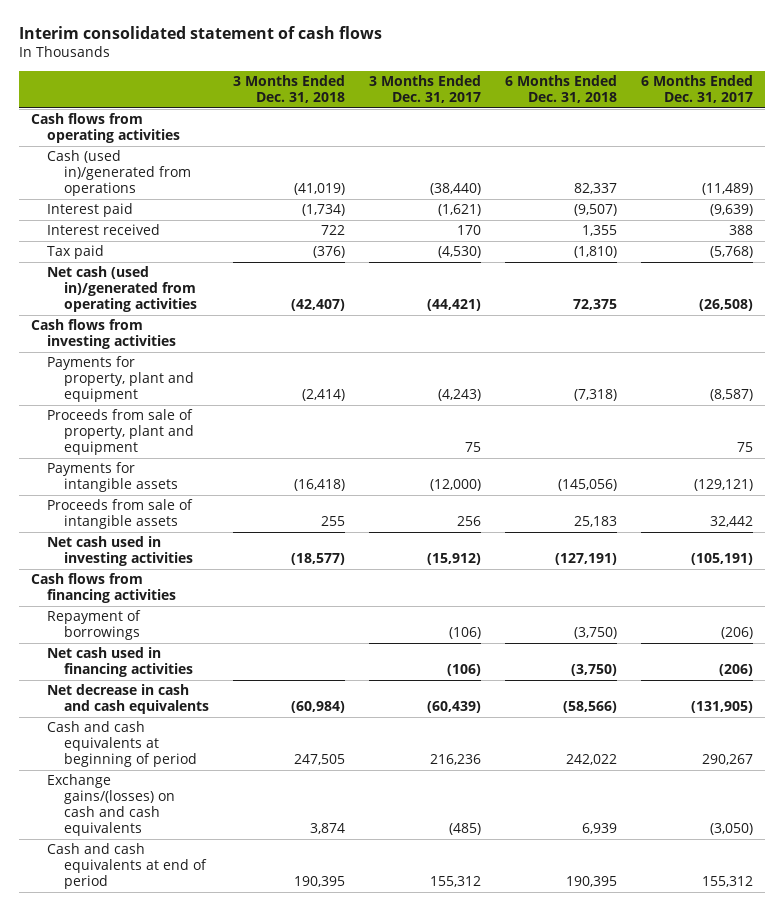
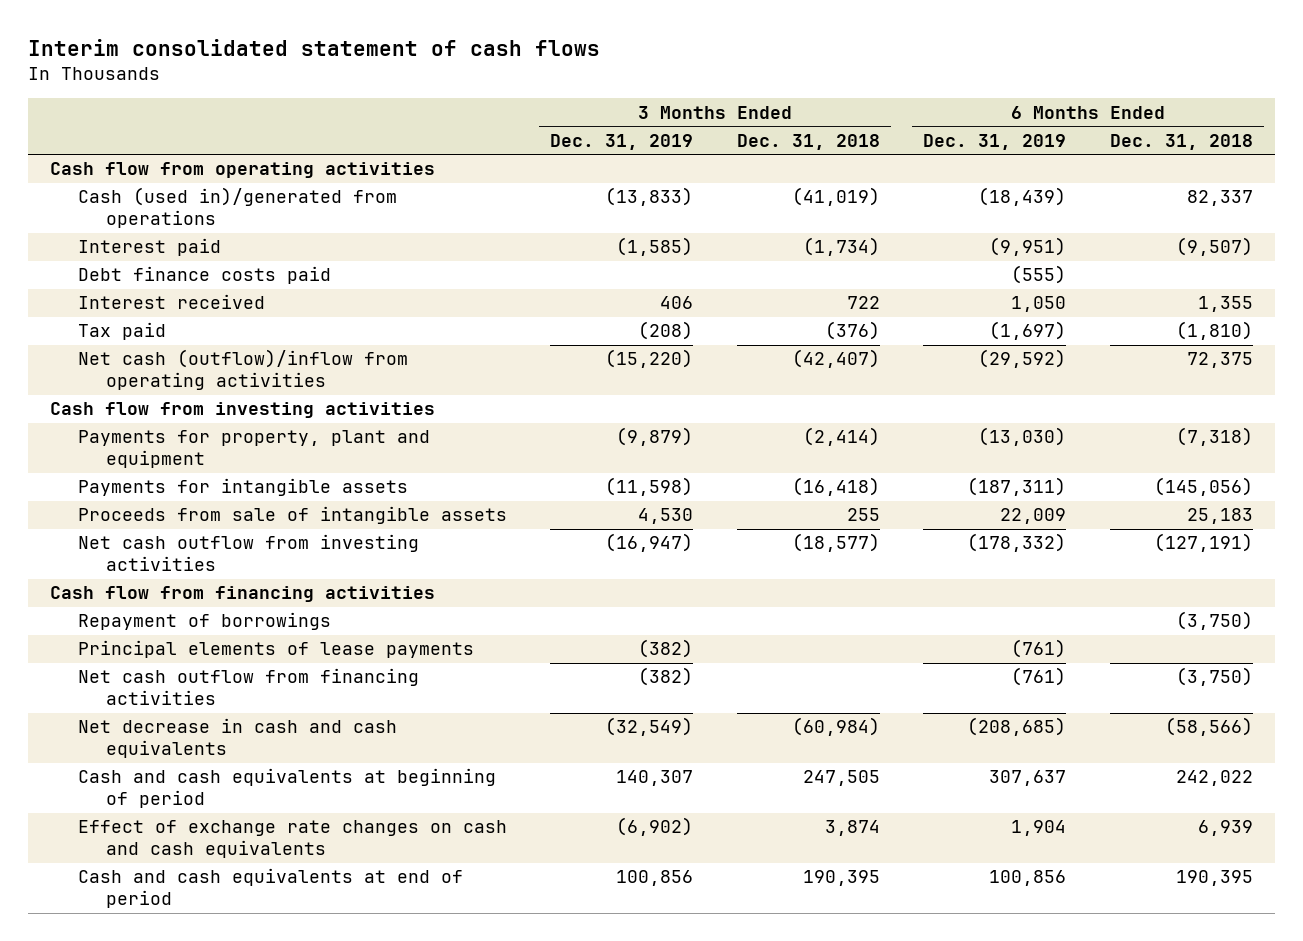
- | 3 Months Ended Dec. 31, 2018 | 3 Months Ended Dec. 31, 2017 | 6 Months Ended Dec. 31, 2018 | 6 Months Ended Dec. 31, 2017
+ | 3 Months Ended Dec. 31, 2019 | 3 Months Ended Dec. 31, 2018 | 6 Months Ended Dec. 31, 2019 | 6 Months Ended Dec. 31, 2018
- Cash flows from operating activities
+ Cash flow from operating activities
+ Debt finance costs paid | | | (555) |
- Net cash (used in)/generated from operating activities | (42,407) | (44,421) | 72,375 | (26,508)
- Cash flows from investing activities
+ Net cash (outflow)/inflow from operating activities | (15,220) | (42,407) | (29,592) | 72,375
+ Cash flow from investing activities
- Proceeds from sale of property, plant and equipment | | 75 | | 75
- Net cash used in investing activities | (18,577) | (15,912) | (127,191) | (105,191)
- Cash flows from financing activities
+ Net cash outflow from investing activities | (16,947) | (18,577) | (178,332) | (127,191)
+ Cash flow from financing activities
- Net cash used in financing activities | | (106) | (3,750) | (206)
+ Principal elements of lease payments | (382) | | (761) |
+ Net cash outflow from financing activities | (382) | | (761) | (3,750)
- Exchange gains/(losses) on cash and cash equivalents | 3,874 | (485) | 6,939 | (3,050)
+ Effect of exchange rate changes on cash and cash equivalents | (6,902) | 3,874 | 1,904 | 6,939

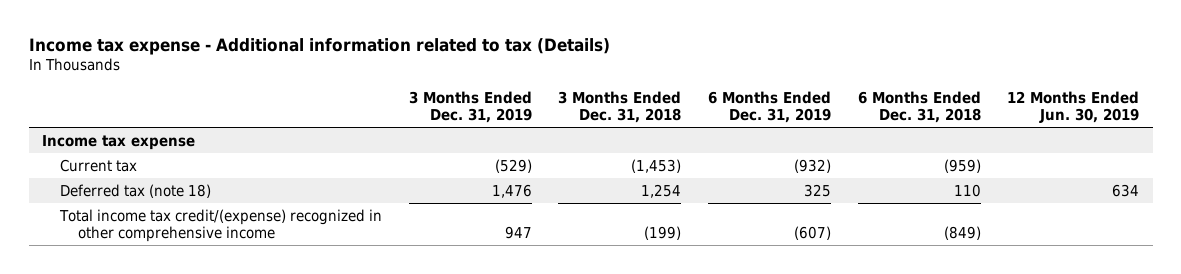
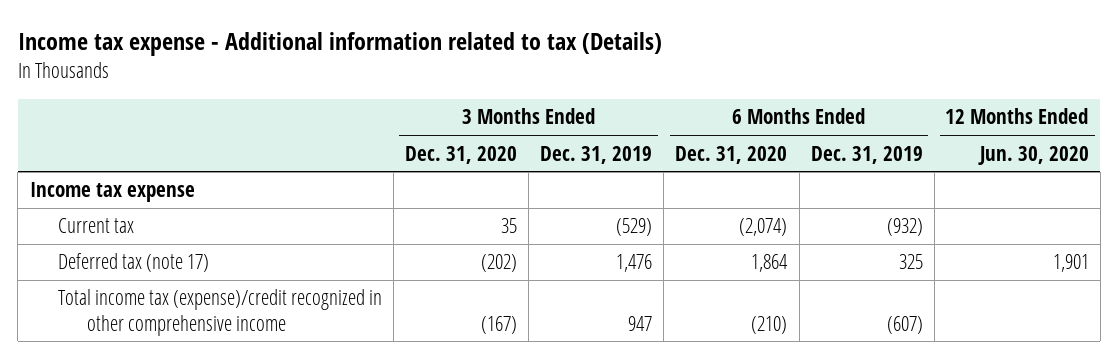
- | 3 Months Ended Dec. 31, 2019 | 3 Months Ended Dec. 31, 2018 | 6 Months Ended Dec. 31, 2019 | 6 Months Ended Dec. 31, 2018 | 12 Months Ended Jun. 30, 2019
+ | 3 Months Ended Dec. 31, 2020 | 3 Months Ended Dec. 31, 2019 | 6 Months Ended Dec. 31, 2020 | 6 Months Ended Dec. 31, 2019 | 12 Months Ended Jun. 30, 2020
- Deferred tax (note 18) | 1,476 | 1,254 | 325 | 110 | 634
- Total income tax credit/(expense) recognized in other comprehensive income | 947 | (199) | (607) | (849) |
+ Deferred tax (note 17) | (202) | 1,476 | 1,864 | 325 | 1,901
+ Total income tax (expense)/credit recognized in other comprehensive income | (167) | 947 | (210) | (607) |

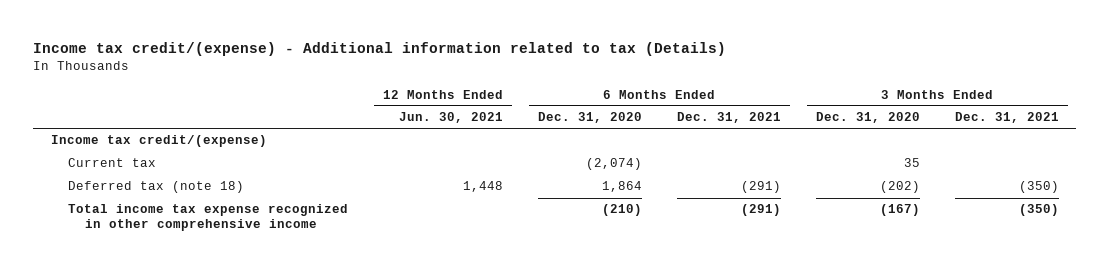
- Income tax expense - Additional information related to tax (Details)
+ Income tax credit/(expense) - Additional information related to tax (Details)
- | 3 Months Ended Dec. 31, 2020 | 3 Months Ended Dec. 31, 2019 | 6 Months Ended Dec. 31, 2020 | 6 Months Ended Dec. 31, 2019 | 12 Months Ended Jun. 30, 2020
+ | 12 Months Ended Jun. 30, 2021 | 6 Months Ended Dec. 31, 2020 | 6 Months Ended Dec. 31, 2021 | 3 Months Ended Dec. 31, 2020 | 3 Months Ended Dec. 31, 2021
- Income tax expense
+ Income tax credit/(expense)
- Deferred tax (note 17) | (202) | 1,476 | 1,864 | 325 | 1,901
- Total income tax (expense)/credit recognized in other comprehensive income | (167) | 947 | (210) | (607) |
+ Deferred tax (note 18) | 1,448 | 1,864 | (291) | (202) | (350)
+ Total income tax expense recognized in other comprehensive income | | (210) | (291) | (167) | (350)

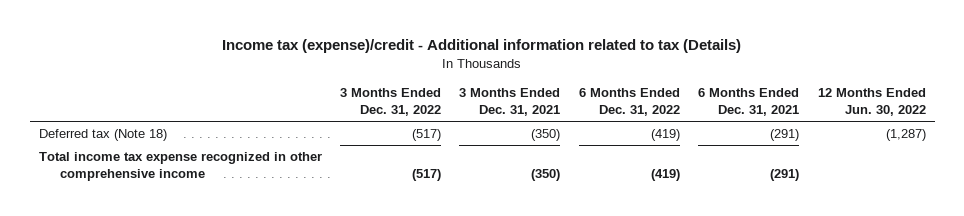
- Income tax credit/(expense) - Additional information related to tax (Details)
+ Income tax (expense)/credit - Additional information related to tax (Details)
- | 12 Months Ended Jun. 30, 2021 | 6 Months Ended Dec. 31, 2020 | 6 Months Ended Dec. 31, 2021 | 3 Months Ended Dec. 31, 2020 | 3 Months Ended Dec. 31, 2021
+ | 3 Months Ended Dec. 31, 2022 | 3 Months Ended Dec. 31, 2021 | 6 Months Ended Dec. 31, 2022 | 6 Months Ended Dec. 31, 2021 | 12 Months Ended Jun. 30, 2022
- Income tax credit/(expense)
- Current tax | | (2,074) | | 35 |
- Deferred tax (note 18) | 1,448 | 1,864 | (291) | (202) | (350)
+ Deferred tax (Note 18) | (517) | (350) | (419) | (291) | (1,287)

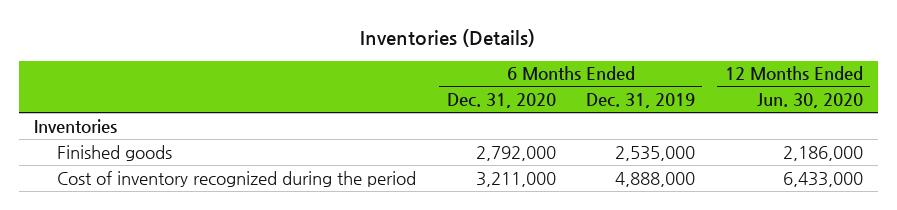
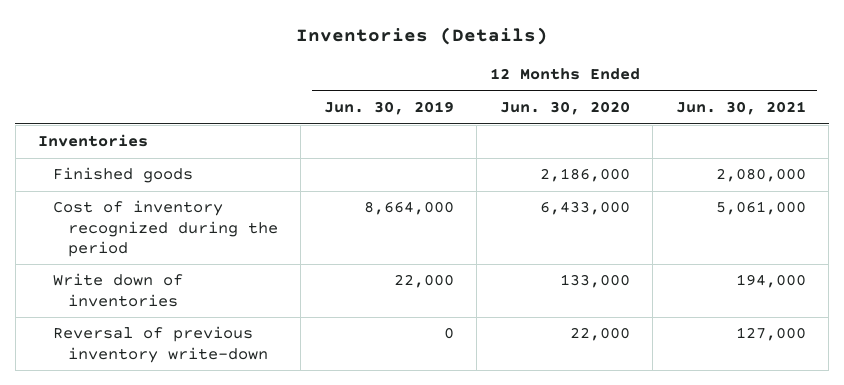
- | 6 Months Ended Dec. 31, 2020 | 6 Months Ended Dec. 31, 2019 | 12 Months Ended Jun. 30, 2020
+ | 12 Months Ended Jun. 30, 2019 | 12 Months Ended Jun. 30, 2020 | 12 Months Ended Jun. 30, 2021
+ Write down of inventories | 22,000 | 133,000 | 194,000
+ Reversal of previous inventory write-down | 0 | 22,000 | 127,000

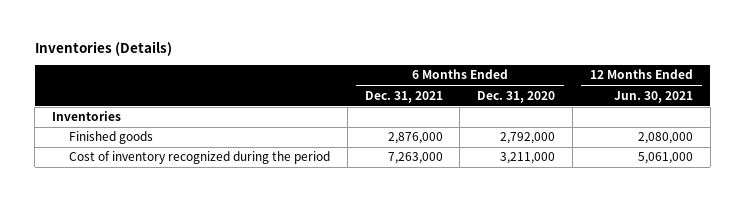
- | 12 Months Ended Jun. 30, 2019 | 12 Months Ended Jun. 30, 2020 | 12 Months Ended Jun. 30, 2021
+ | 6 Months Ended Dec. 31, 2021 | 6 Months Ended Dec. 31, 2020 | 12 Months Ended Jun. 30, 2021
- Write down of inventories | 22,000 | 133,000 | 194,000
- Reversal of previous inventory write-down | 0 | 22,000 | 127,000

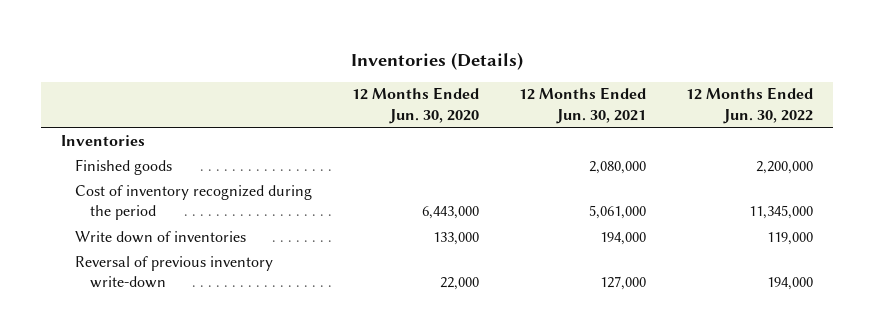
- | 6 Months Ended Dec. 31, 2021 | 6 Months Ended Dec. 31, 2020 | 12 Months Ended Jun. 30, 2021
+ | 12 Months Ended Jun. 30, 2020 | 12 Months Ended Jun. 30, 2021 | 12 Months Ended Jun. 30, 2022
+ Write down of inventories | 133,000 | 194,000 | 119,000
+ Reversal of previous inventory write-down | 22,000 | 127,000 | 194,000

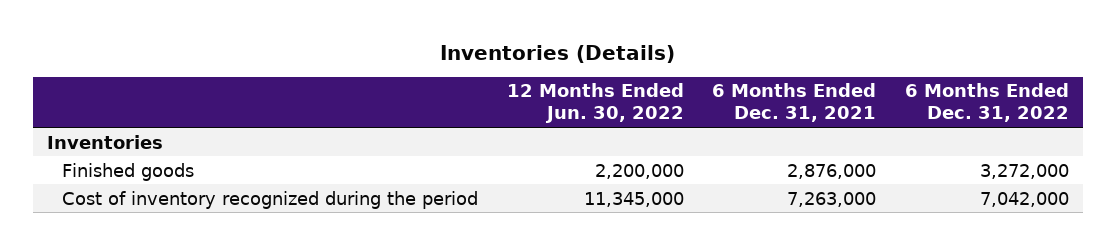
- | 12 Months Ended Jun. 30, 2020 | 12 Months Ended Jun. 30, 2021 | 12 Months Ended Jun. 30, 2022
+ | 12 Months Ended Jun. 30, 2022 | 6 Months Ended Dec. 31, 2021 | 6 Months Ended Dec. 31, 2022
- Write down of inventories | 133,000 | 194,000 | 119,000
- Reversal of previous inventory write-down | 22,000 | 127,000 | 194,000

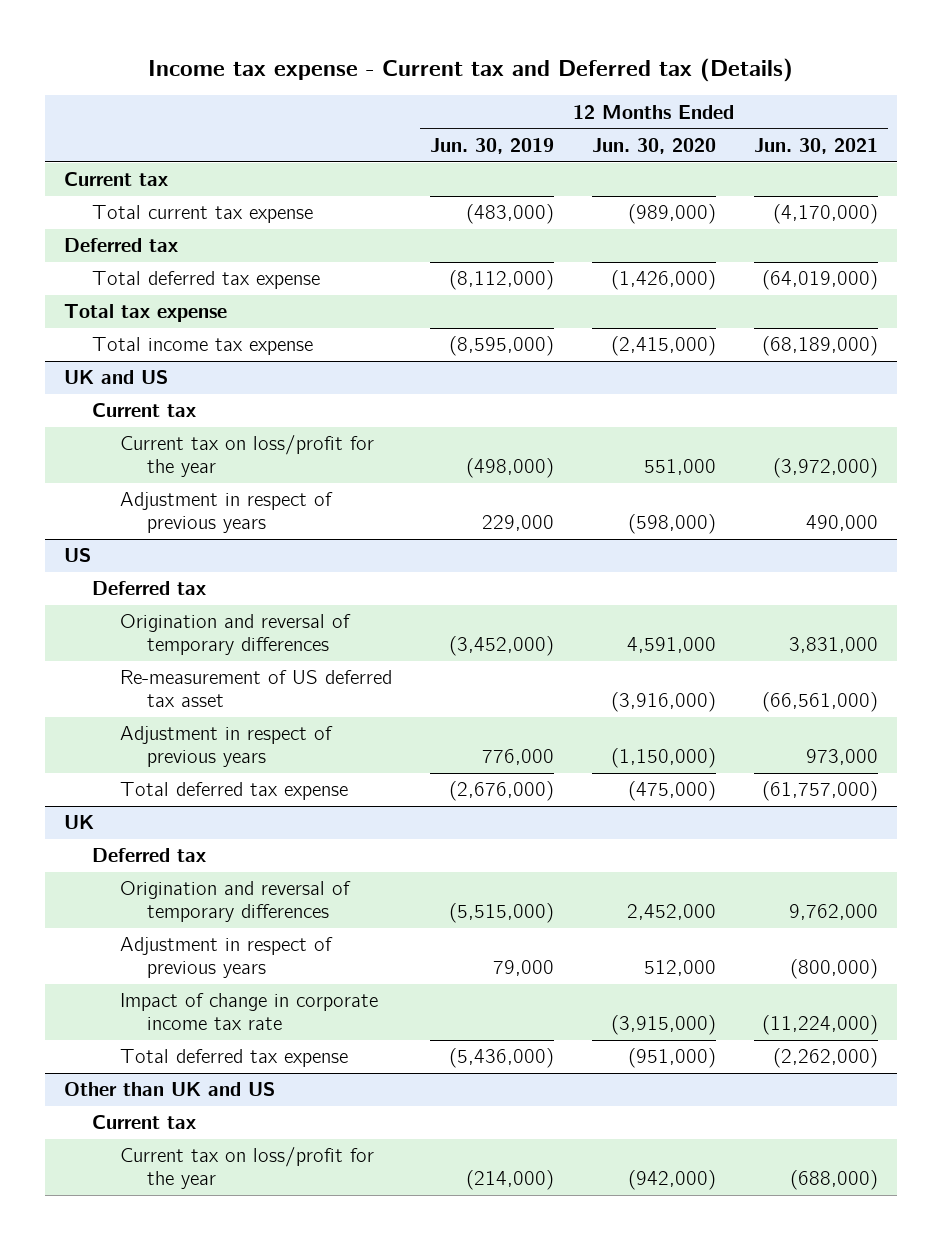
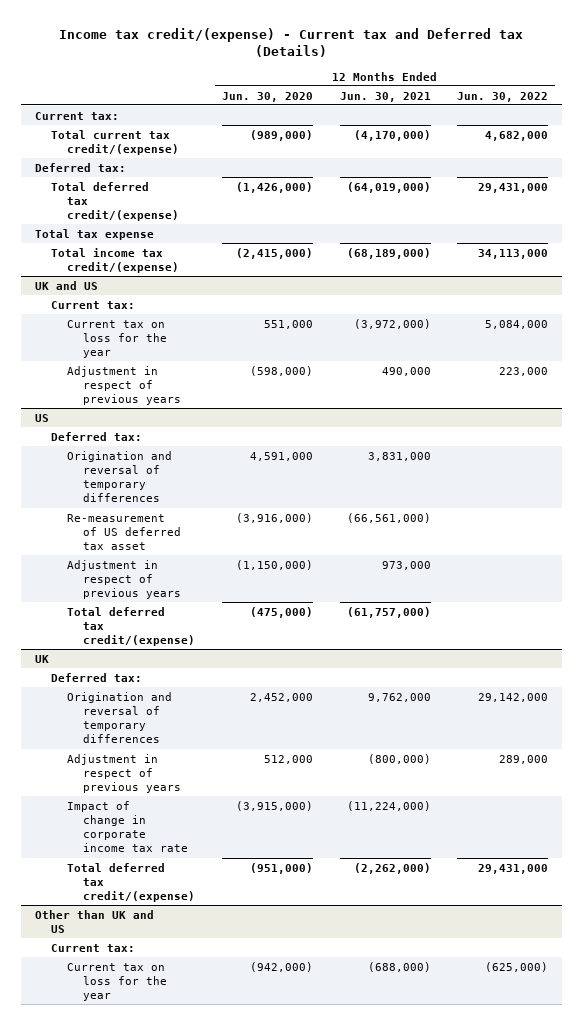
- Income tax expense - Current tax and Deferred tax (Details)
+ Income tax credit/(expense) - Current tax and Deferred tax (Details)
- | 12 Months Ended Jun. 30, 2019 | 12 Months Ended Jun. 30, 2020 | 12 Months Ended Jun. 30, 2021
+ | 12 Months Ended Jun. 30, 2020 | 12 Months Ended Jun. 30, 2021 | 12 Months Ended Jun. 30, 2022
- Current tax
- Total current tax expense | (483,000) | (989,000) | (4,170,000)
- Deferred tax
- Total deferred tax expense | (8,112,000) | (1,426,000) | (64,019,000)
+ Current tax:
+ Total current tax credit/(expense) | (989,000) | (4,170,000) | 4,682,000
+ Deferred tax:
+ Total deferred tax credit/(expense) | (1,426,000) | (64,019,000) | 29,431,000
- Total income tax expense | (8,595,000) | (2,415,000) | (68,189,000)
+ Total income tax credit/(expense) | (2,415,000) | (68,189,000) | 34,113,000
@ UK and US
- Current tax
- Current tax on loss/profit for the year | (498,000) | 551,000 | (3,972,000)
+ Current tax:
+ Current tax on loss for the year | 551,000 | (3,972,000) | 5,084,000
@ US
- Deferred tax
+ Deferred tax:
- Total deferred tax expense | (2,676,000) | (475,000) | (61,757,000)
+ Total deferred tax credit/(expense) | (475,000) | (61,757,000) |
@ UK
- Deferred tax
+ Deferred tax:
- Total deferred tax expense | (5,436,000) | (951,000) | (2,262,000)
+ Total deferred tax credit/(expense) | (951,000) | (2,262,000) | 29,431,000
@ Other than UK and US
- Current tax
- Current tax on loss/profit for the year | (214,000) | (942,000) | (688,000)
+ Current tax:
+ Current tax on loss for the year | (942,000) | (688,000) | (625,000)

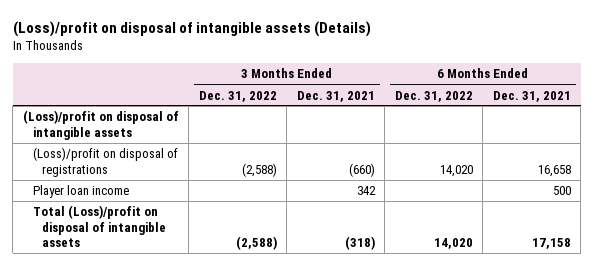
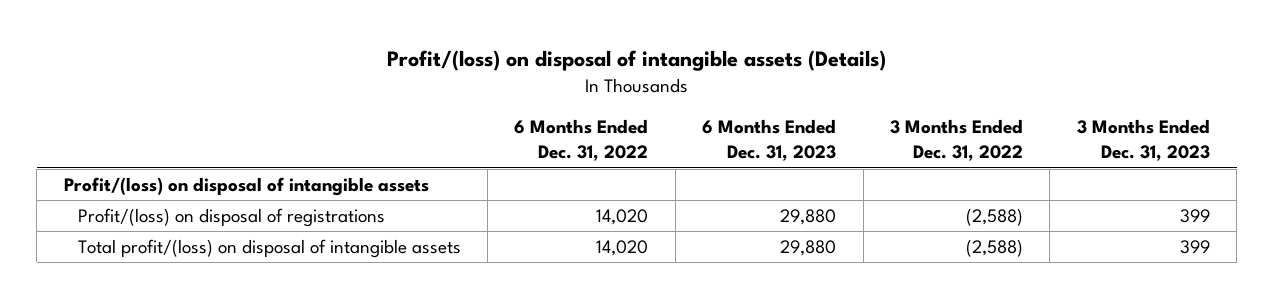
- (Loss)/profit on disposal of intangible assets (Details)
+ Profit/(loss) on disposal of intangible assets (Details)
- | 3 Months Ended Dec. 31, 2022 | 3 Months Ended Dec. 31, 2021 | 6 Months Ended Dec. 31, 2022 | 6 Months Ended Dec. 31, 2021
+ | 6 Months Ended Dec. 31, 2022 | 6 Months Ended Dec. 31, 2023 | 3 Months Ended Dec. 31, 2022 | 3 Months Ended Dec. 31, 2023
- (Loss)/profit on disposal of intangible assets
- (Loss)/profit on disposal of registrations | (2,588) | (660) | 14,020 | 16,658
- Player loan income | | 342 | | 500
- Total (Loss)/profit on disposal of intangible assets | (2,588) | (318) | 14,020 | 17,158
+ Profit/(loss) on disposal of intangible assets
+ Profit/(loss) on disposal of registrations | 14,020 | 29,880 | (2,588) | 399
+ Total profit/(loss) on disposal of intangible assets | 14,020 | 29,880 | (2,588) | 399

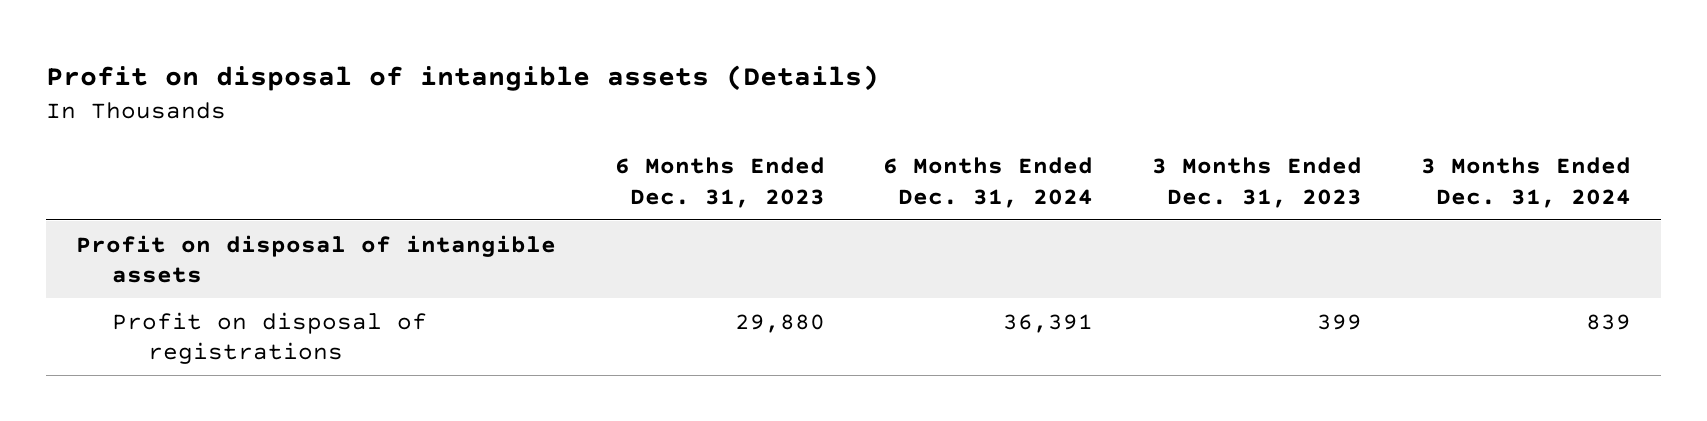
- Profit/(loss) on disposal of intangible assets (Details)
+ Profit on disposal of intangible assets (Details)
- | 6 Months Ended Dec. 31, 2022 | 6 Months Ended Dec. 31, 2023 | 3 Months Ended Dec. 31, 2022 | 3 Months Ended Dec. 31, 2023
+ | 6 Months Ended Dec. 31, 2023 | 6 Months Ended Dec. 31, 2024 | 3 Months Ended Dec. 31, 2023 | 3 Months Ended Dec. 31, 2024
- Profit/(loss) on disposal of intangible assets
- Profit/(loss) on disposal of registrations | 14,020 | 29,880 | (2,588) | 399
- Total profit/(loss) on disposal of intangible assets | 14,020 | 29,880 | (2,588) | 399
+ Profit on disposal of intangible assets
+ Profit on disposal of registrations | 29,880 | 36,391 | 399 | 839

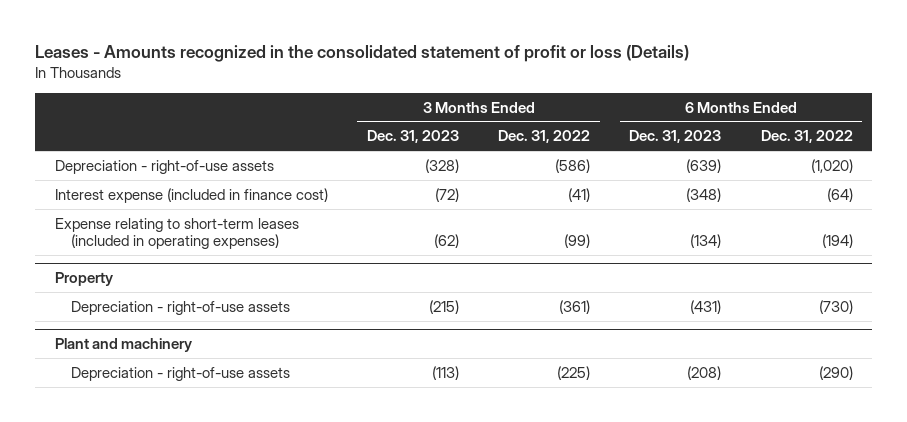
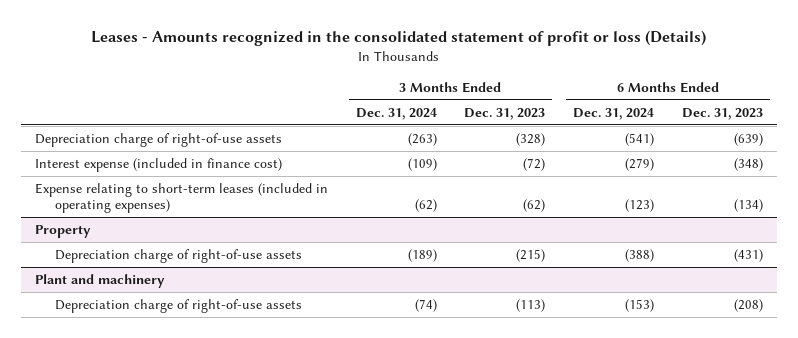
- | 3 Months Ended Dec. 31, 2023 | 3 Months Ended Dec. 31, 2022 | 6 Months Ended Dec. 31, 2023 | 6 Months Ended Dec. 31, 2022
+ | 3 Months Ended Dec. 31, 2024 | 3 Months Ended Dec. 31, 2023 | 6 Months Ended Dec. 31, 2024 | 6 Months Ended Dec. 31, 2023
- Depreciation - right-of-use assets | (328) | (586) | (639) | (1,020)
+ Depreciation charge of right-of-use assets | (263) | (328) | (541) | (639)
@ Property
- Depreciation - right-of-use assets | (215) | (361) | (431) | (730)
+ Depreciation charge of right-of-use assets | (189) | (215) | (388) | (431)
@ Plant and machinery
- Depreciation - right-of-use assets | (113) | (225) | (208) | (290)
+ Depreciation charge of right-of-use assets | (74) | (113) | (153) | (208)

